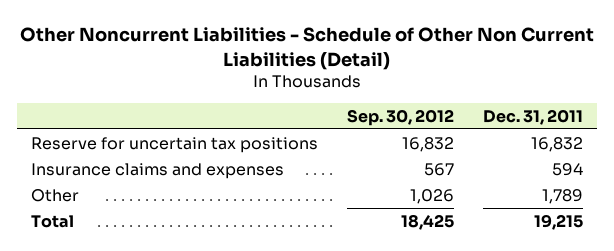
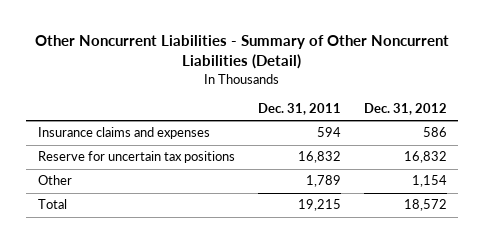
- Other Noncurrent Liabilities - Schedule of Other Non Current Liabilities (Detail)
+ Other Noncurrent Liabilities - Summary of Other Noncurrent Liabilities (Detail)
- | Sep. 30, 2012 | Dec. 31, 2011
+ | Dec. 31, 2011 | Dec. 31, 2012
moved down: Reserve for uncertain tax positions | 16,832 | 16,832

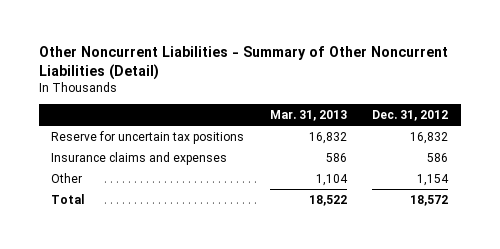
- | Dec. 31, 2011 | Dec. 31, 2012
+ | Mar. 31, 2013 | Dec. 31, 2012
moved down: Insurance claims and expenses | 586 | 586

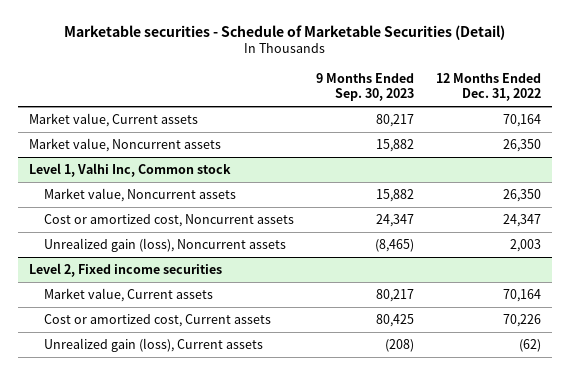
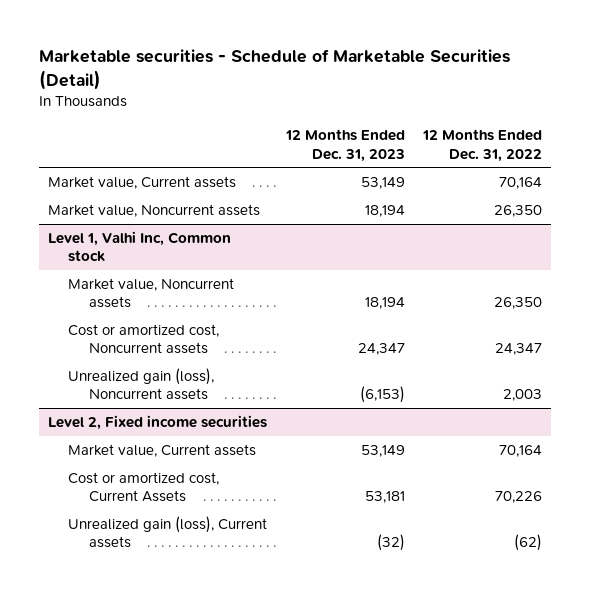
- | 9 Months Ended Sep. 30, 2023 | 12 Months Ended Dec. 31, 2022
+ | 12 Months Ended Dec. 31, 2023 | 12 Months Ended Dec. 31, 2022
@ Level 2, Fixed income securities
- Cost or amortized cost, Current assets | 80,425 | 70,226
+ Cost or amortized cost, Current Assets | 53,181 | 70,226

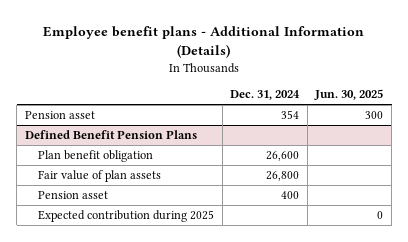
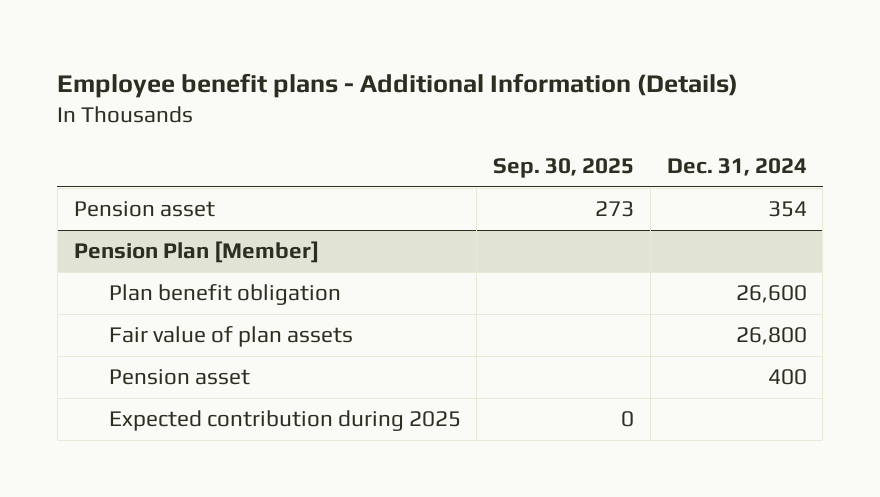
- | Dec. 31, 2024 | Jun. 30, 2025
+ | Sep. 30, 2025 | Dec. 31, 2024
- Defined Benefit Pension Plans
+ Pension Plan [Member]

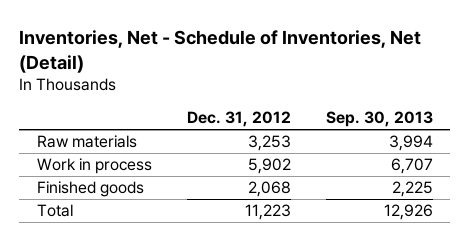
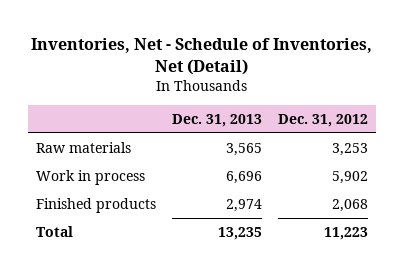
- | Dec. 31, 2012 | Sep. 30, 2013
+ | Dec. 31, 2013 | Dec. 31, 2012
- Finished goods | 2,068 | 2,225
+ Finished products | 2,974 | 2,068

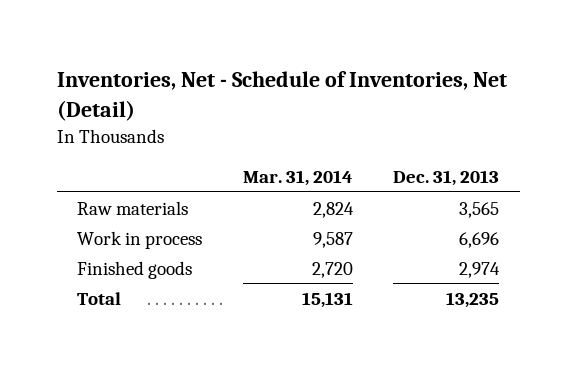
- | Dec. 31, 2013 | Dec. 31, 2012
+ | Mar. 31, 2014 | Dec. 31, 2013
- Finished products | 2,974 | 2,068
+ Finished goods | 2,720 | 2,974

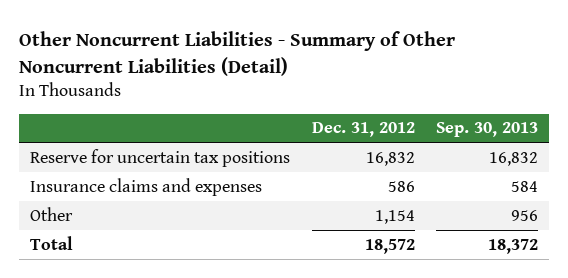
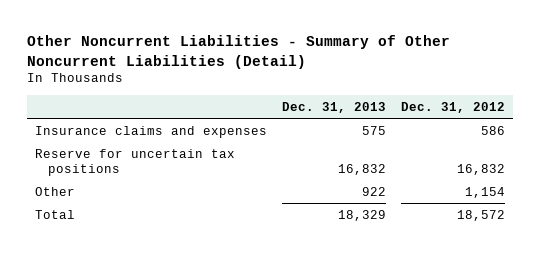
- | Dec. 31, 2012 | Sep. 30, 2013
+ | Dec. 31, 2013 | Dec. 31, 2012
moved down: Reserve for uncertain tax positions | 16,832 | 16,832

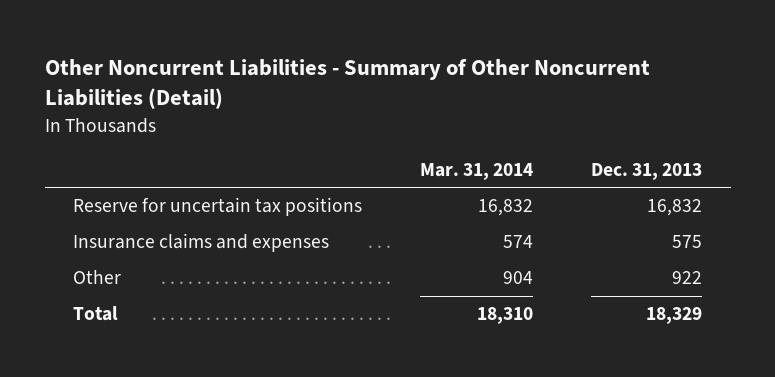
- | Dec. 31, 2013 | Dec. 31, 2012
+ | Mar. 31, 2014 | Dec. 31, 2013
moved down: Insurance claims and expenses | 574 | 575

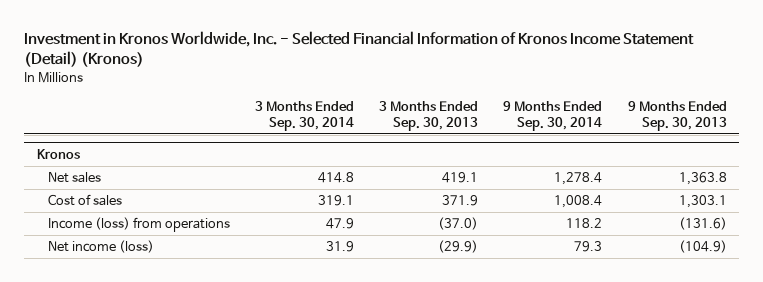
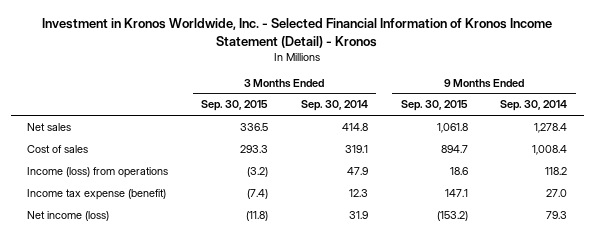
- Investment in Kronos Worldwide, Inc. - Selected Financial Information of Kronos Income Statement (Detail) (Kronos)
+ Investment in Kronos Worldwide, Inc. - Selected Financial Information of Kronos Income Statement (Detail) - Kronos
- | 3 Months Ended Sep. 30, 2014 | 3 Months Ended Sep. 30, 2013 | 9 Months Ended Sep. 30, 2014 | 9 Months Ended Sep. 30, 2013
+ | 3 Months Ended Sep. 30, 2015 | 3 Months Ended Sep. 30, 2014 | 9 Months Ended Sep. 30, 2015 | 9 Months Ended Sep. 30, 2014
- Kronos
+ Income tax expense (benefit) | (7.4) | 12.3 | 147.1 | 27.0

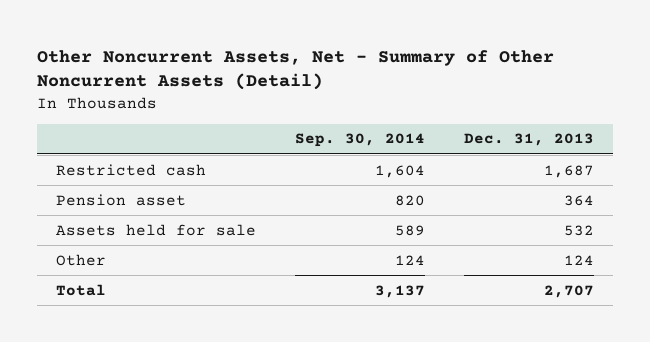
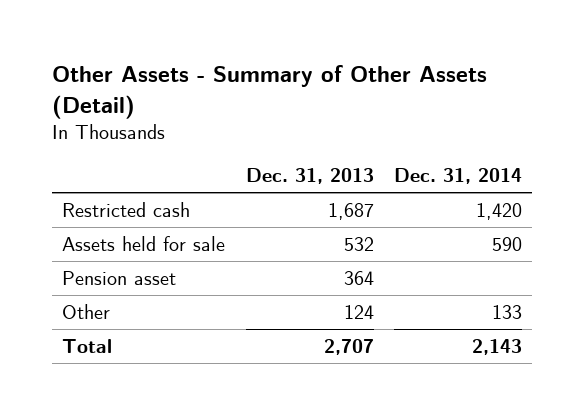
- Other Noncurrent Assets, Net - Summary of Other Noncurrent Assets (Detail)
+ Other Assets - Summary of Other Assets (Detail)
- | Sep. 30, 2014 | Dec. 31, 2013
+ | Dec. 31, 2013 | Dec. 31, 2014
moved down: Pension asset | 364 |

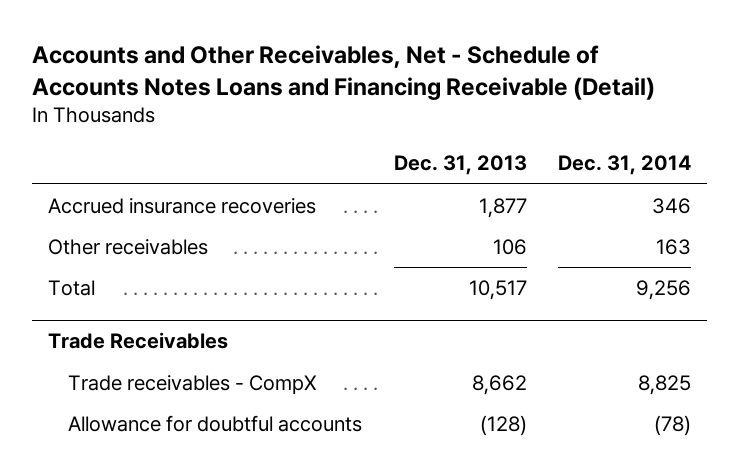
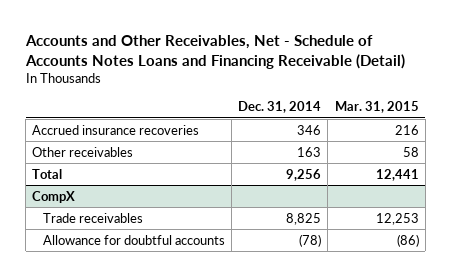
- | Dec. 31, 2013 | Dec. 31, 2014
+ | Dec. 31, 2014 | Mar. 31, 2015
- Trade Receivables
- Trade receivables - CompX | 8,662 | 8,825
+ CompX
+ Trade receivables | 8,825 | 12,253

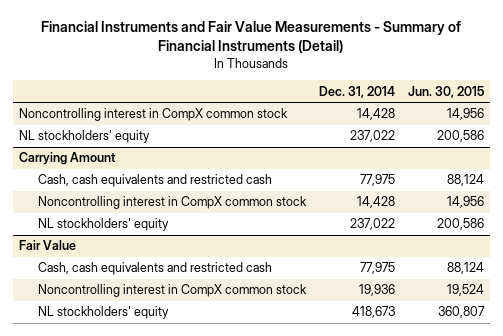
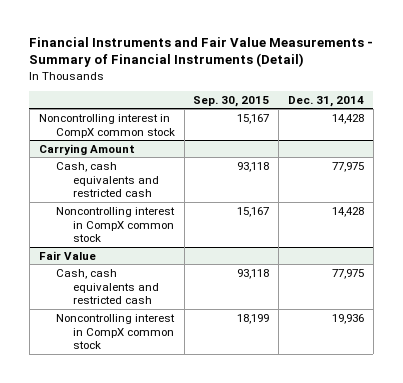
- | Dec. 31, 2014 | Jun. 30, 2015
+ | Sep. 30, 2015 | Dec. 31, 2014
- NL stockholders' equity | 237,022 | 200,586
@ Carrying Amount
- NL stockholders' equity | 237,022 | 200,586
@ Fair Value
- NL stockholders' equity | 418,673 | 360,807

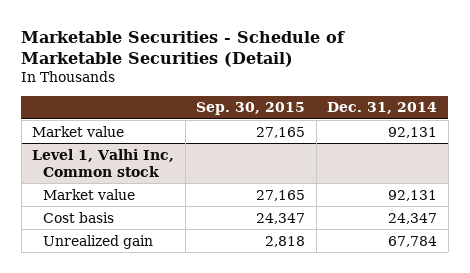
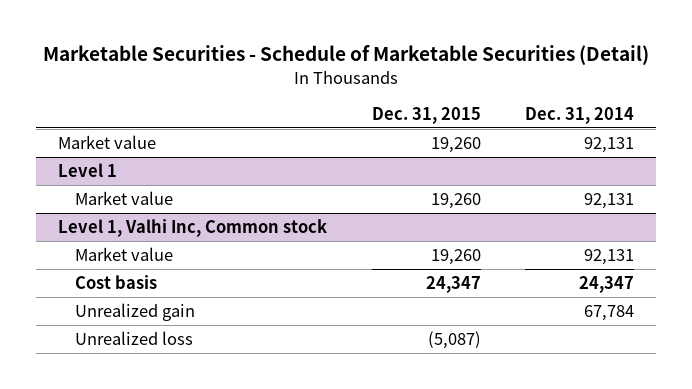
- | Sep. 30, 2015 | Dec. 31, 2014
+ | Dec. 31, 2015 | Dec. 31, 2014
+ Level 1
+ Market value | 19,260 | 92,131
@ Level 1, Valhi Inc, Common stock
+ Unrealized loss | (5,087) |

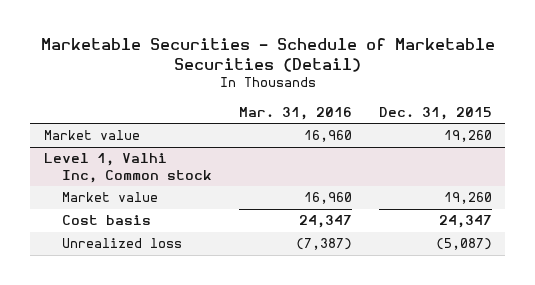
- | Dec. 31, 2015 | Dec. 31, 2014
+ | Mar. 31, 2016 | Dec. 31, 2015
- Level 1
- Market value | 19,260 | 92,131
@ Level 1, Valhi Inc, Common stock
- Unrealized gain | | 67,784

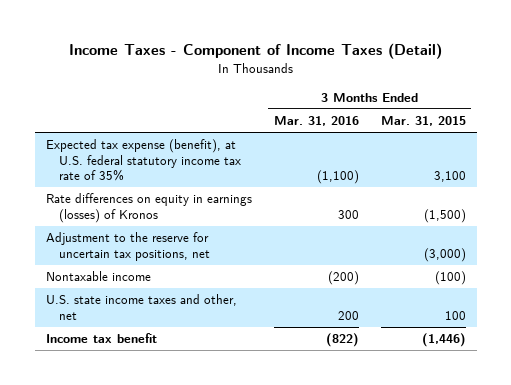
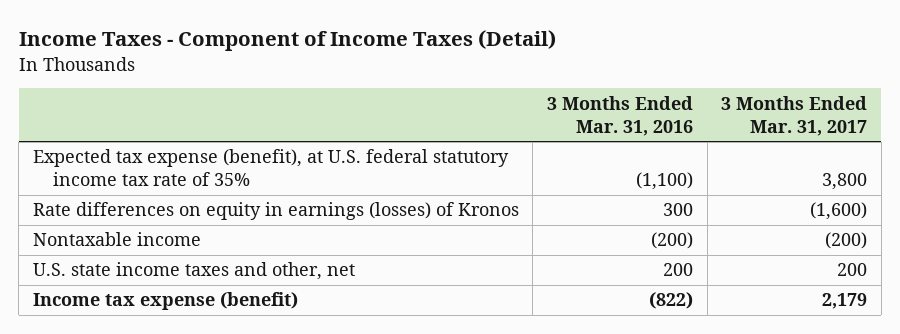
- | 3 Months Ended Mar. 31, 2016 | 3 Months Ended Mar. 31, 2015
+ | 3 Months Ended Mar. 31, 2016 | 3 Months Ended Mar. 31, 2017
- Adjustment to the reserve for uncertain tax positions, net | | (3,000)
- Income tax benefit | (822) | (1,446)
+ Income tax expense (benefit) | (822) | 2,179

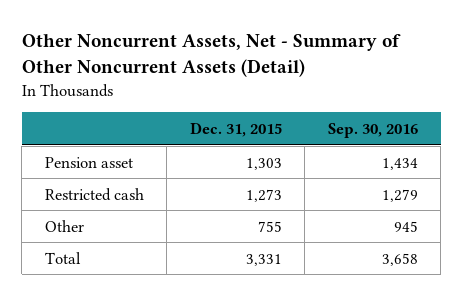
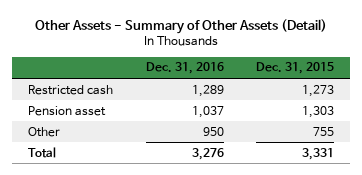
- Other Noncurrent Assets, Net - Summary of Other Noncurrent Assets (Detail)
+ Other Assets - Summary of Other Assets (Detail)
- | Dec. 31, 2015 | Sep. 30, 2016
+ | Dec. 31, 2016 | Dec. 31, 2015
moved down: Pension asset | 1,037 | 1,303

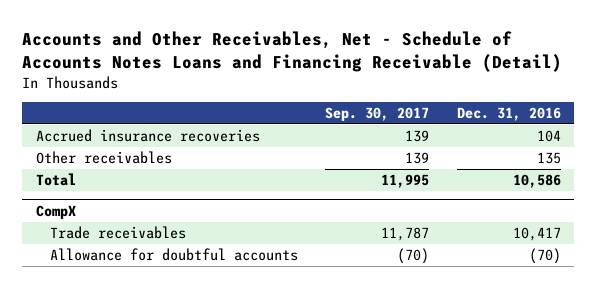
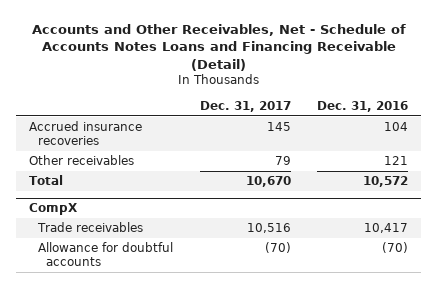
- | Sep. 30, 2017 | Dec. 31, 2016
+ | Dec. 31, 2017 | Dec. 31, 2016
- Other receivables | 139 | 135
- Total | 11,995 | 10,586
+ Other receivables | 79 | 121
+ Total | 10,670 | 10,572

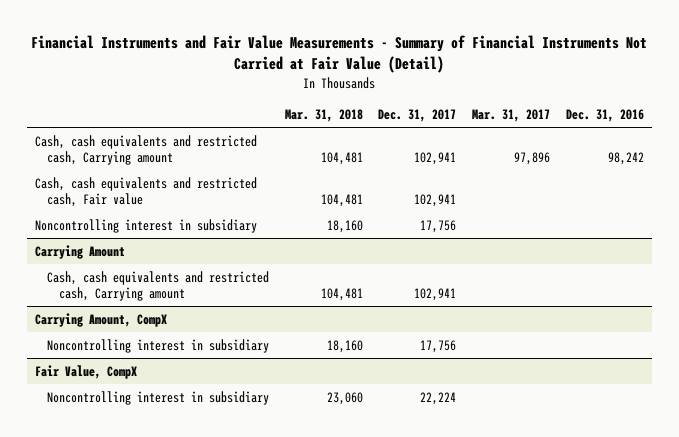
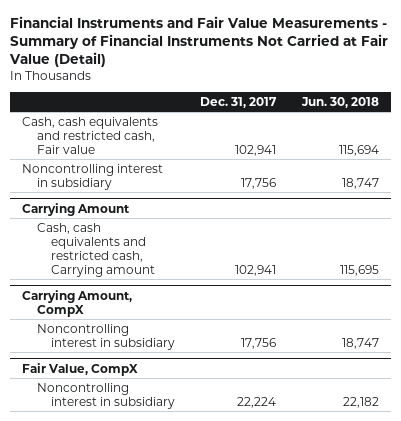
- | Mar. 31, 2018 | Dec. 31, 2017 | Mar. 31, 2017 | Dec. 31, 2016
+ | Dec. 31, 2017 | Jun. 30, 2018
- Cash, cash equivalents and restricted cash, Carrying amount | 104,481 | 102,941 | 97,896 | 98,242

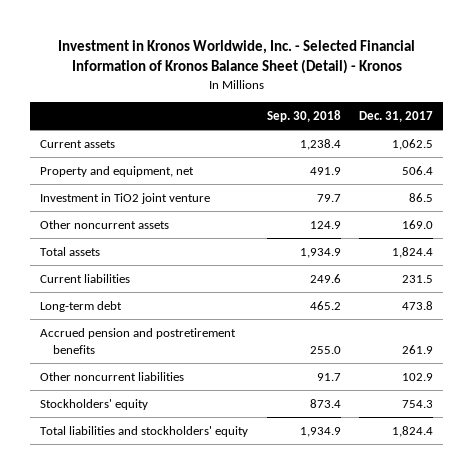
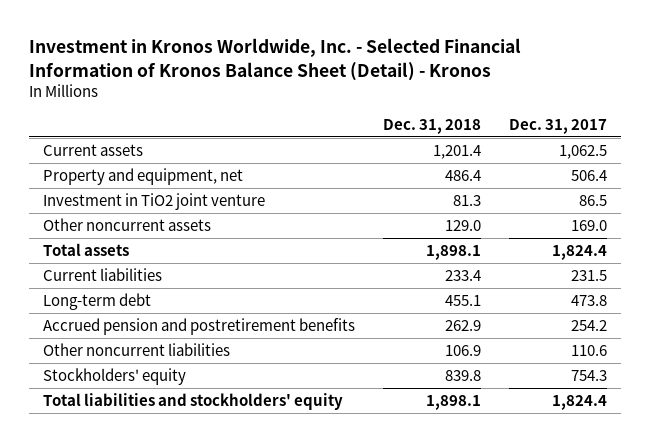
- | Sep. 30, 2018 | Dec. 31, 2017
+ | Dec. 31, 2018 | Dec. 31, 2017
- Accrued pension and postretirement benefits | 255.0 | 261.9
- Other noncurrent liabilities | 91.7 | 102.9
+ Accrued pension and postretirement benefits | 262.9 | 254.2
+ Other noncurrent liabilities | 106.9 | 110.6

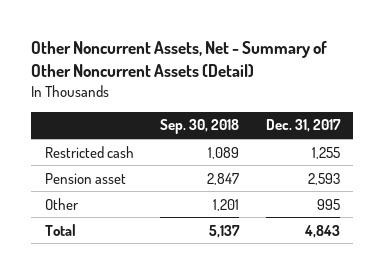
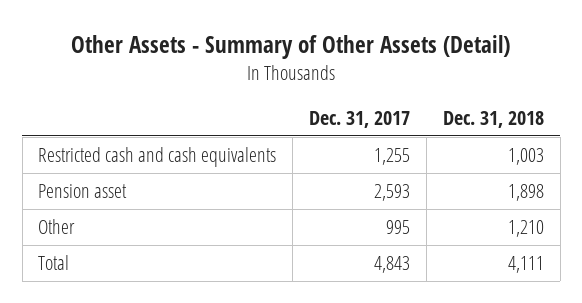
- Other Noncurrent Assets, Net - Summary of Other Noncurrent Assets (Detail)
+ Other Assets - Summary of Other Assets (Detail)
- | Sep. 30, 2018 | Dec. 31, 2017
+ | Dec. 31, 2017 | Dec. 31, 2018
- Restricted cash | 1,089 | 1,255
+ Restricted cash and cash equivalents | 1,255 | 1,003

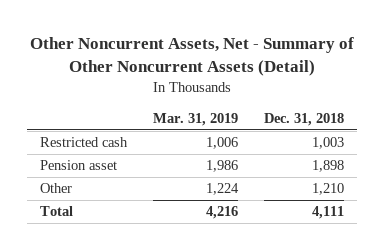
- Other Assets - Summary of Other Assets (Detail)
+ Other Noncurrent Assets, Net - Summary of Other Noncurrent Assets (Detail)
- | Dec. 31, 2017 | Dec. 31, 2018
+ | Mar. 31, 2019 | Dec. 31, 2018
- Restricted cash and cash equivalents | 1,255 | 1,003
+ Restricted cash | 1,006 | 1,003

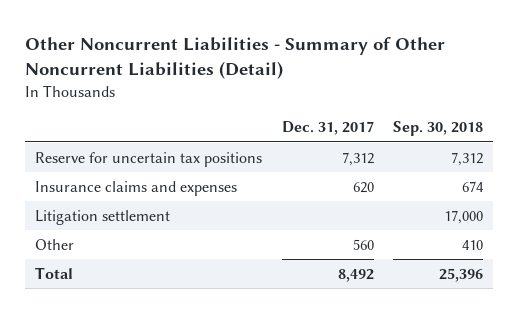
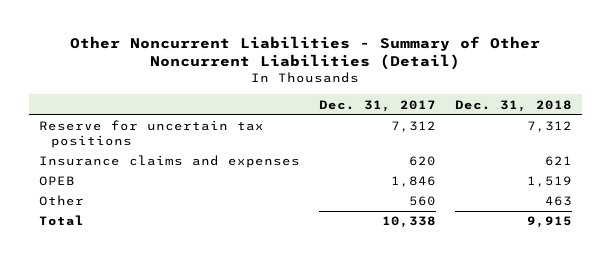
- | Dec. 31, 2017 | Sep. 30, 2018
+ | Dec. 31, 2017 | Dec. 31, 2018
- Litigation settlement | | 17,000
+ OPEB | 1,846 | 1,519
- Total | 8,492 | 25,396
+ Total | 10,338 | 9,915

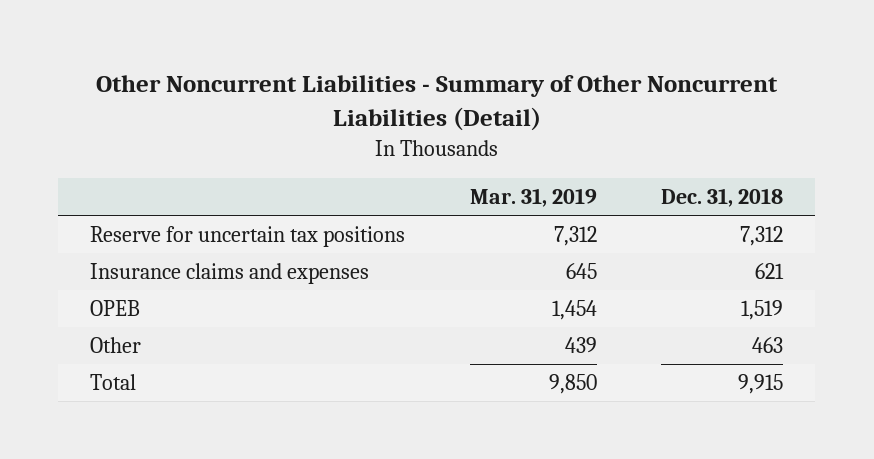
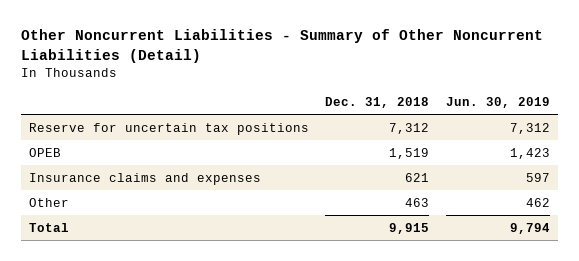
- | Mar. 31, 2019 | Dec. 31, 2018
+ | Dec. 31, 2018 | Jun. 30, 2019
moved down: Insurance claims and expenses | 621 | 597

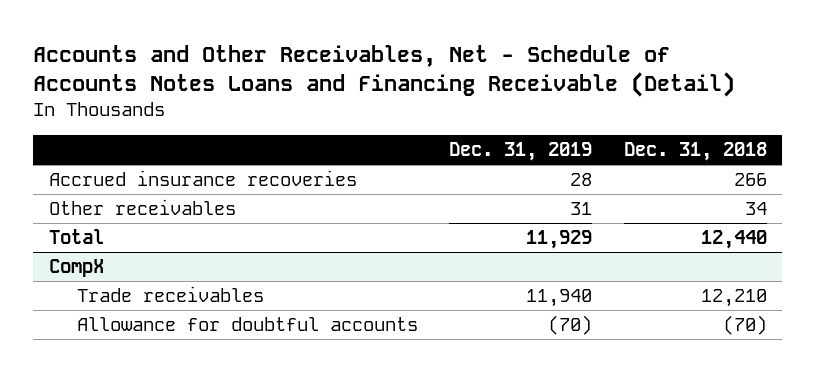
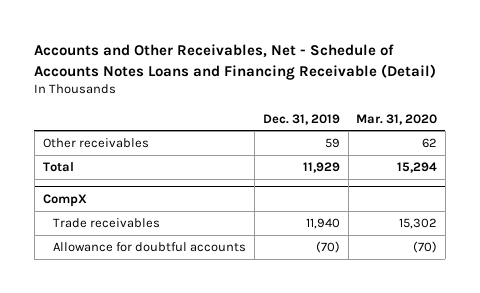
- | Dec. 31, 2019 | Dec. 31, 2018
+ | Dec. 31, 2019 | Mar. 31, 2020
- Accrued insurance recoveries | 28 | 266
- Other receivables | 31 | 34
+ Other receivables | 59 | 62

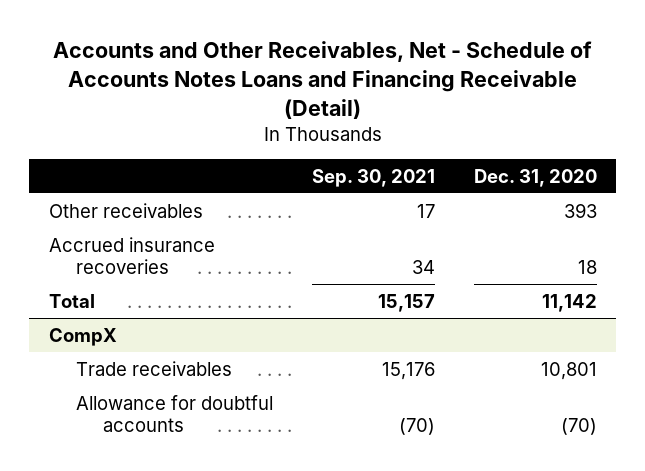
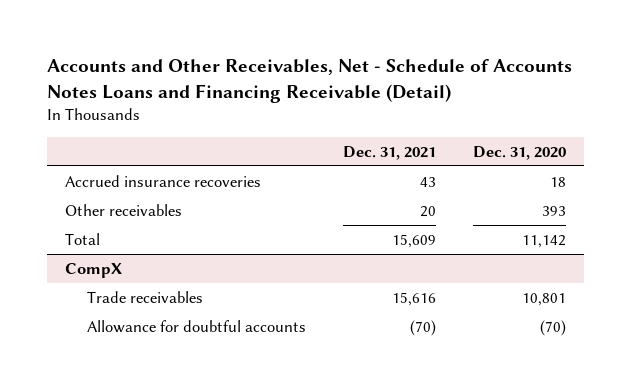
- | Sep. 30, 2021 | Dec. 31, 2020
+ | Dec. 31, 2021 | Dec. 31, 2020
moved down: Other receivables | 20 | 393

